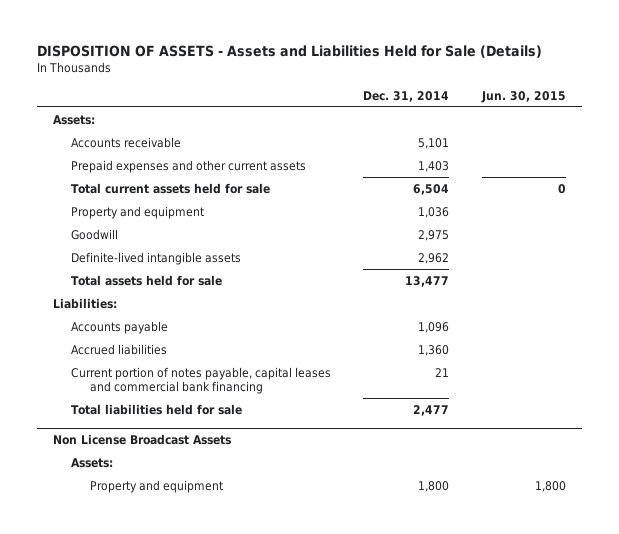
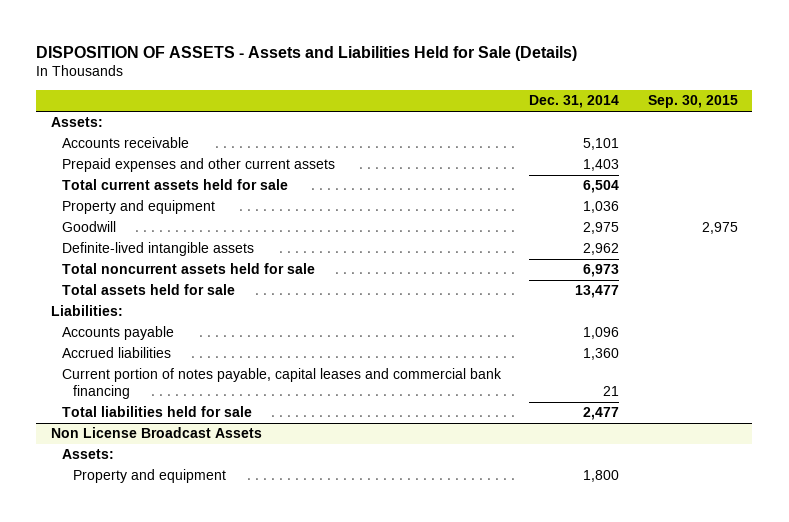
- | Dec. 31, 2014 | Jun. 30, 2015
+ | Dec. 31, 2014 | Sep. 30, 2015
+ Total noncurrent assets held for sale | 6,973 |

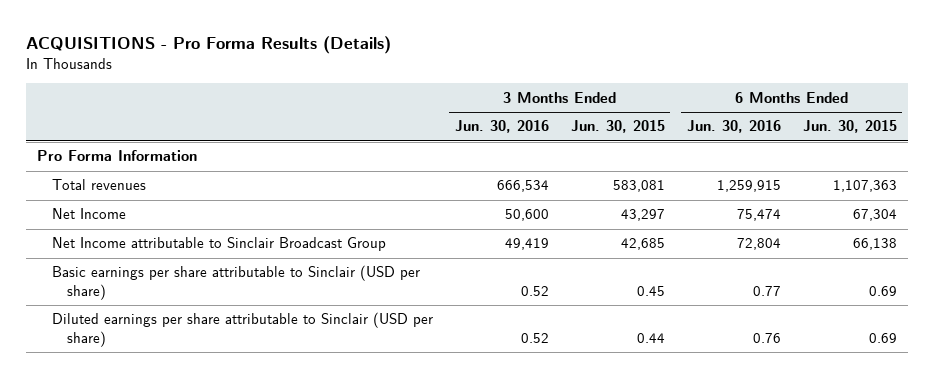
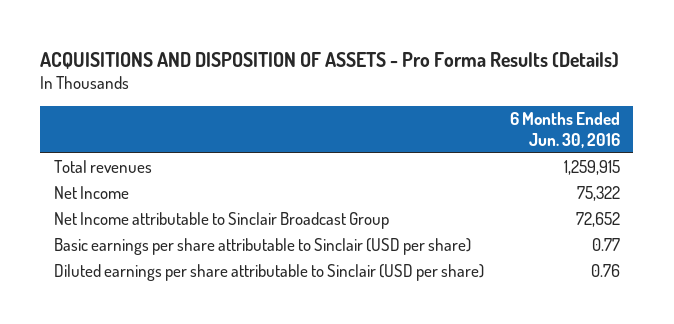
- ACQUISITIONS - Pro Forma Results (Details)
+ ACQUISITIONS AND DISPOSITION OF ASSETS - Pro Forma Results (Details)
- | 3 Months Ended Jun. 30, 2016 | 3 Months Ended Jun. 30, 2015 | 6 Months Ended Jun. 30, 2016 | 6 Months Ended Jun. 30, 2015
+ | 6 Months Ended Jun. 30, 2016
- Pro Forma Information
- Net Income | 50,600 | 43,297 | 75,474 | 67,304
- Net Income attributable to Sinclair Broadcast Group | 49,419 | 42,685 | 72,804 | 66,138
+ Net Income | 75,322
+ Net Income attributable to Sinclair Broadcast Group | 72,652

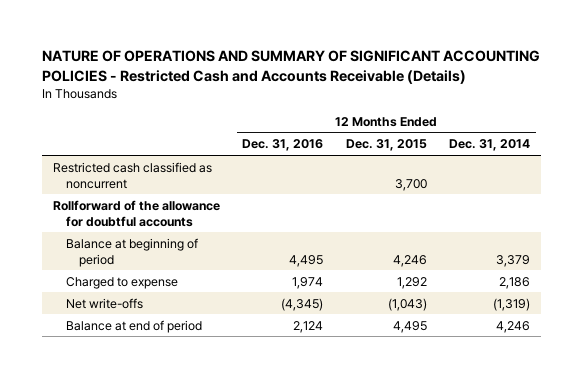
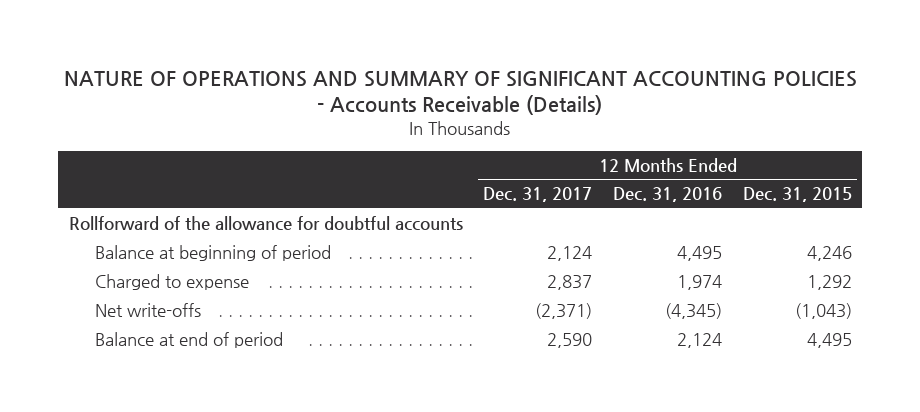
- NATURE OF OPERATIONS AND SUMMARY OF SIGNIFICANT ACCOUNTING POLICIES - Restricted Cash and Accounts Receivable (Details)
+ NATURE OF OPERATIONS AND SUMMARY OF SIGNIFICANT ACCOUNTING POLICIES - Accounts Receivable (Details)
- | 12 Months Ended Dec. 31, 2016 | 12 Months Ended Dec. 31, 2015 | 12 Months Ended Dec. 31, 2014
+ | 12 Months Ended Dec. 31, 2017 | 12 Months Ended Dec. 31, 2016 | 12 Months Ended Dec. 31, 2015
- Restricted cash classified as noncurrent | | 3,700 |

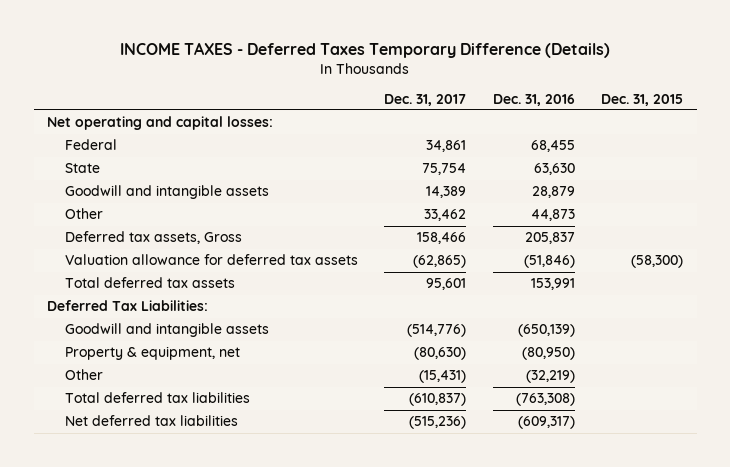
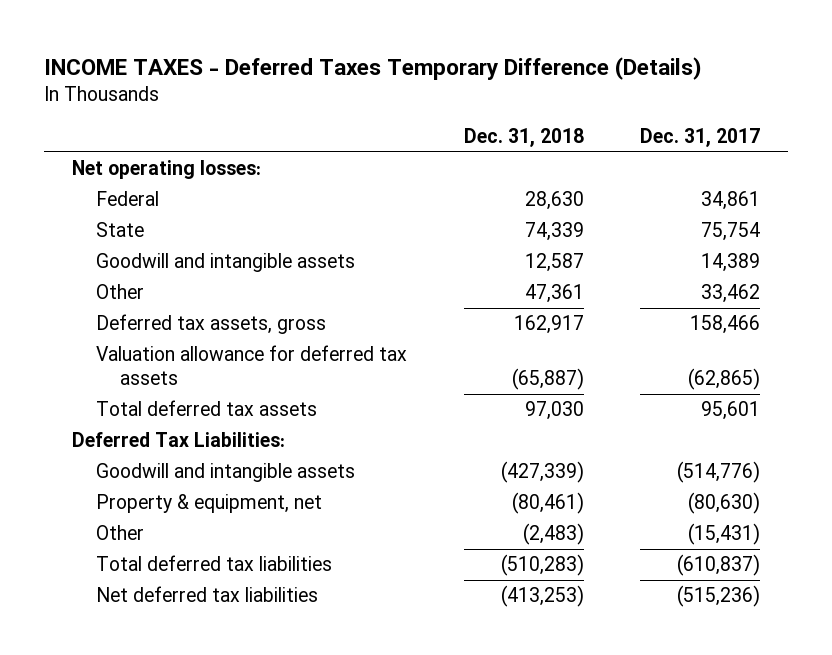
- | Dec. 31, 2017 | Dec. 31, 2016 | Dec. 31, 2015
+ | Dec. 31, 2018 | Dec. 31, 2017
- Net operating and capital losses:
+ Net operating losses:
- Deferred tax assets, Gross | 158,466 | 205,837 |
+ Deferred tax assets, gross | 162,917 | 158,466

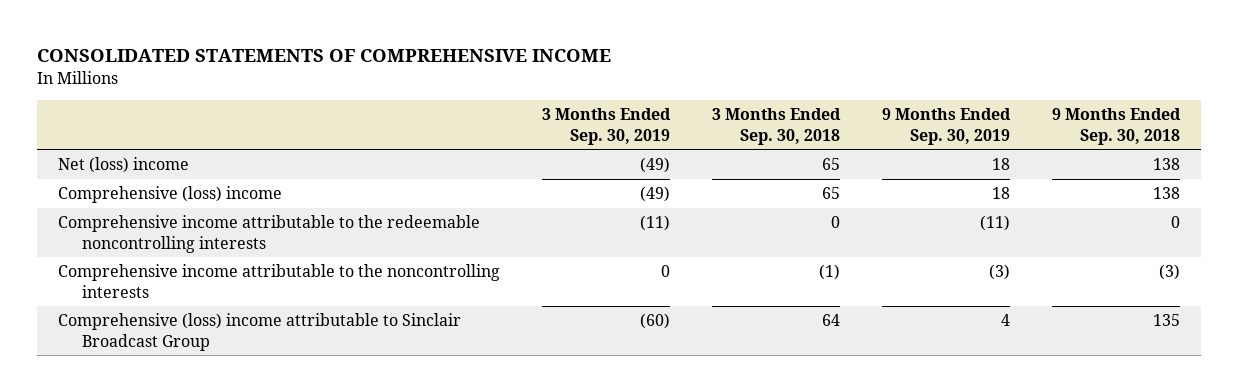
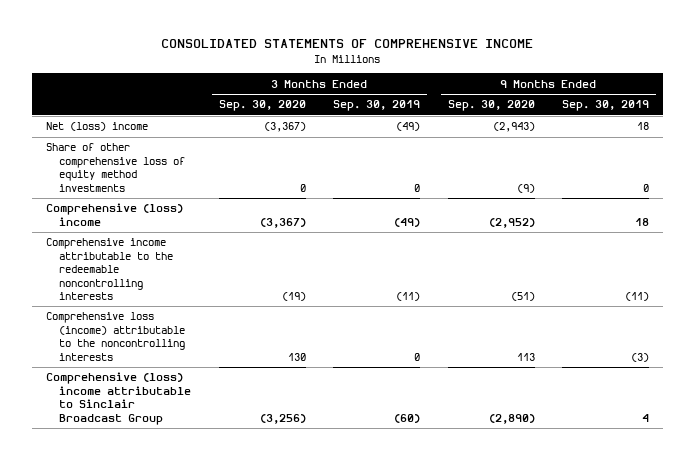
- | 3 Months Ended Sep. 30, 2019 | 3 Months Ended Sep. 30, 2018 | 9 Months Ended Sep. 30, 2019 | 9 Months Ended Sep. 30, 2018
+ | 3 Months Ended Sep. 30, 2020 | 3 Months Ended Sep. 30, 2019 | 9 Months Ended Sep. 30, 2020 | 9 Months Ended Sep. 30, 2019
+ Share of other comprehensive loss of equity method investments | 0 | 0 | (9) | 0
- Comprehensive income attributable to the noncontrolling interests | 0 | (1) | (3) | (3)
+ Comprehensive loss (income) attributable to the noncontrolling interests | 130 | 0 | 113 | (3)

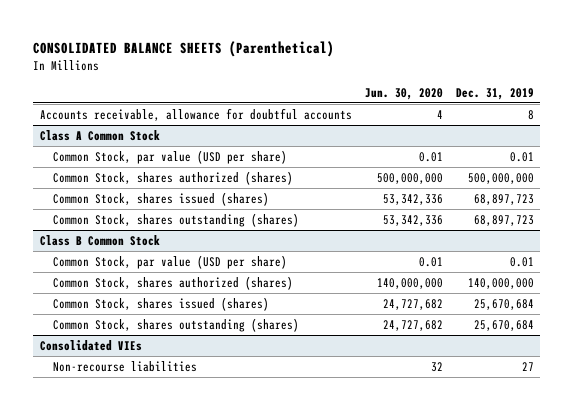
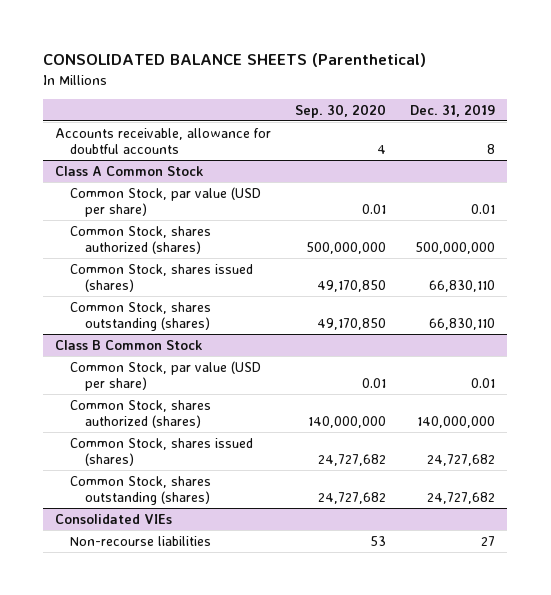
- | Jun. 30, 2020 | Dec. 31, 2019
+ | Sep. 30, 2020 | Dec. 31, 2019
@ Class A Common Stock
- Common Stock, shares issued (shares) | 53,342,336 | 68,897,723
- Common Stock, shares outstanding (shares) | 53,342,336 | 68,897,723
+ Common Stock, shares issued (shares) | 49,170,850 | 66,830,110
+ Common Stock, shares outstanding (shares) | 49,170,850 | 66,830,110
@ Class B Common Stock
- Common Stock, shares issued (shares) | 24,727,682 | 25,670,684
- Common Stock, shares outstanding (shares) | 24,727,682 | 25,670,684
+ Common Stock, shares issued (shares) | 24,727,682 | 24,727,682
+ Common Stock, shares outstanding (shares) | 24,727,682 | 24,727,682

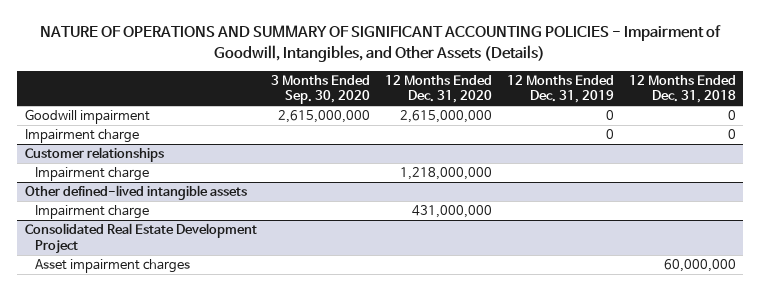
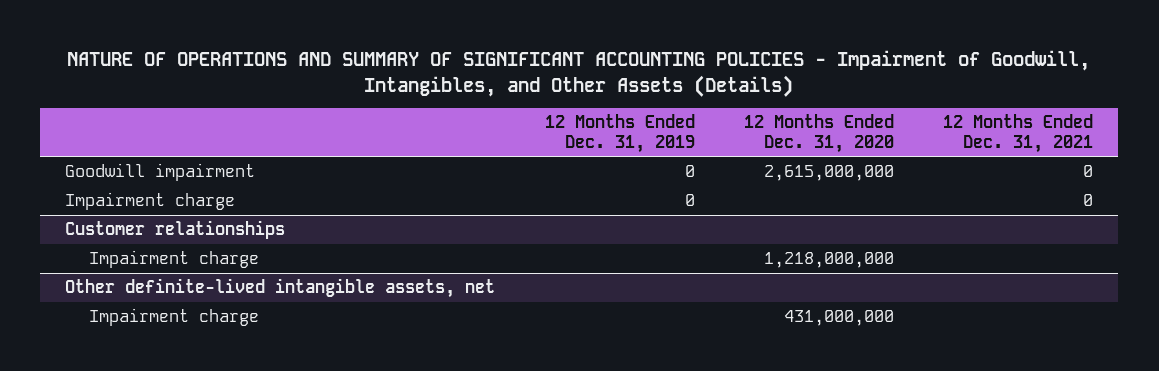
- | 3 Months Ended Sep. 30, 2020 | 12 Months Ended Dec. 31, 2020 | 12 Months Ended Dec. 31, 2019 | 12 Months Ended Dec. 31, 2018
+ | 12 Months Ended Dec. 31, 2019 | 12 Months Ended Dec. 31, 2020 | 12 Months Ended Dec. 31, 2021
- Other defined-lived intangible assets
+ Other definite-lived intangible assets, net
- Consolidated Real Estate Development Project
- Asset impairment charges | | | | 60,000,000

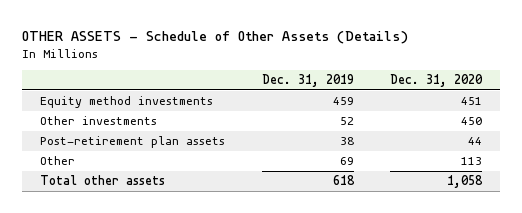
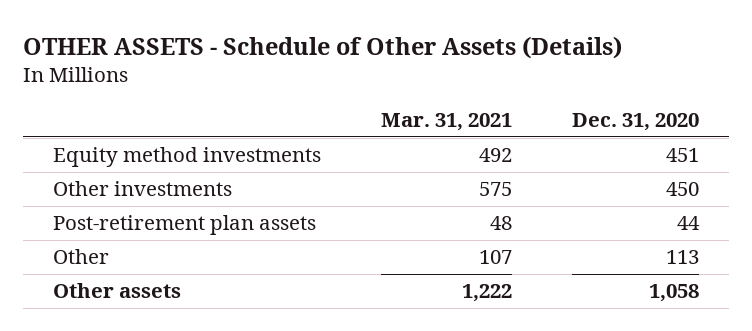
- | Dec. 31, 2019 | Dec. 31, 2020
+ | Mar. 31, 2021 | Dec. 31, 2020
- Total other assets | 618 | 1,058
+ Other assets | 1,222 | 1,058

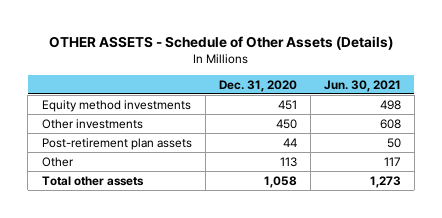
- | Mar. 31, 2021 | Dec. 31, 2020
+ | Dec. 31, 2020 | Jun. 30, 2021
- Other assets | 1,222 | 1,058
+ Total other assets | 1,058 | 1,273

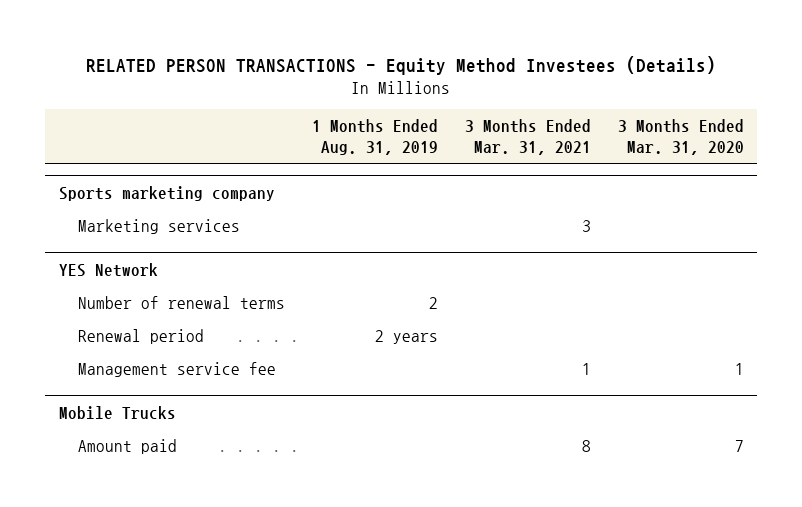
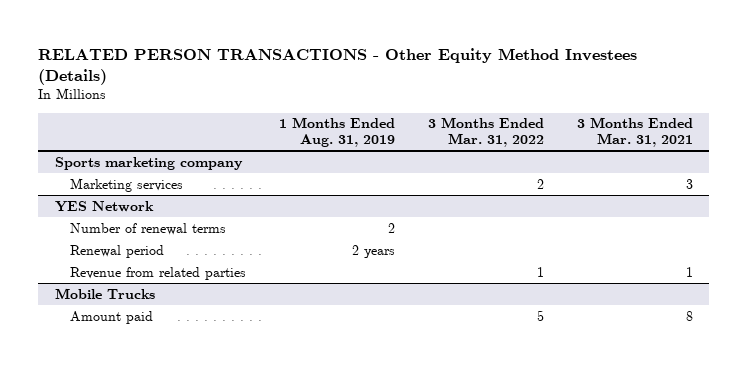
- RELATED PERSON TRANSACTIONS - Equity Method Investees (Details)
+ RELATED PERSON TRANSACTIONS - Other Equity Method Investees (Details)
- | 1 Months Ended Aug. 31, 2019 | 3 Months Ended Mar. 31, 2021 | 3 Months Ended Mar. 31, 2020
+ | 1 Months Ended Aug. 31, 2019 | 3 Months Ended Mar. 31, 2022 | 3 Months Ended Mar. 31, 2021
@ YES Network
- Management service fee | | 1 | 1
+ Revenue from related parties | | 1 | 1

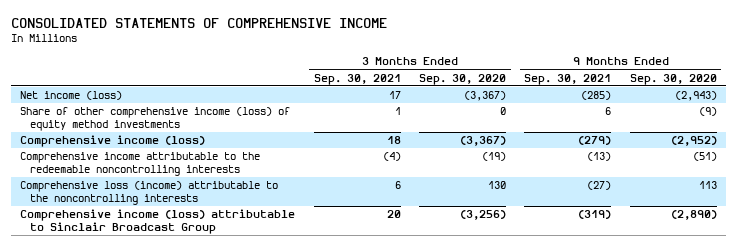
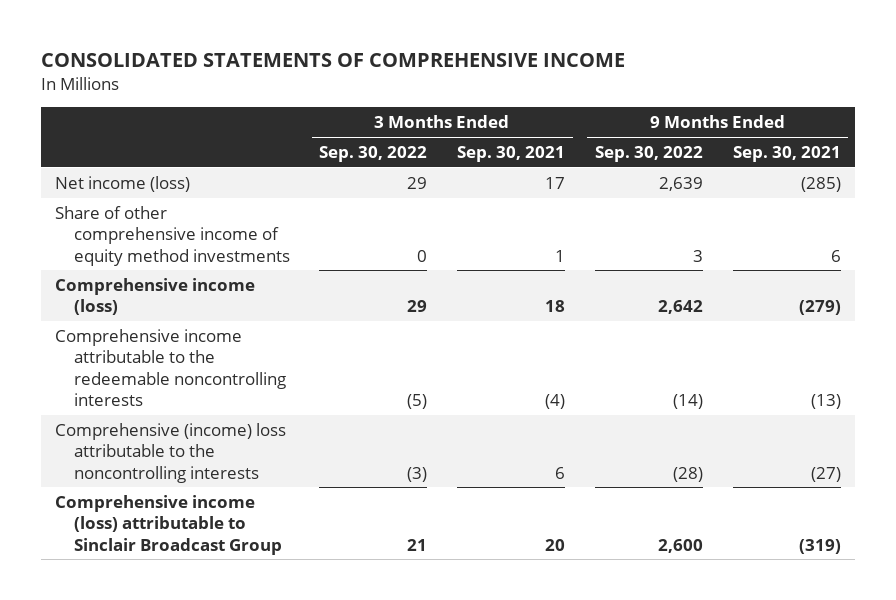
- | 3 Months Ended Sep. 30, 2021 | 3 Months Ended Sep. 30, 2020 | 9 Months Ended Sep. 30, 2021 | 9 Months Ended Sep. 30, 2020
+ | 3 Months Ended Sep. 30, 2022 | 3 Months Ended Sep. 30, 2021 | 9 Months Ended Sep. 30, 2022 | 9 Months Ended Sep. 30, 2021
- Share of other comprehensive income (loss) of equity method investments | 1 | 0 | 6 | (9)
+ Share of other comprehensive income of equity method investments | 0 | 1 | 3 | 6
- Comprehensive loss (income) attributable to the noncontrolling interests | 6 | 130 | (27) | 113
+ Comprehensive (income) loss attributable to the noncontrolling interests | (3) | 6 | (28) | (27)

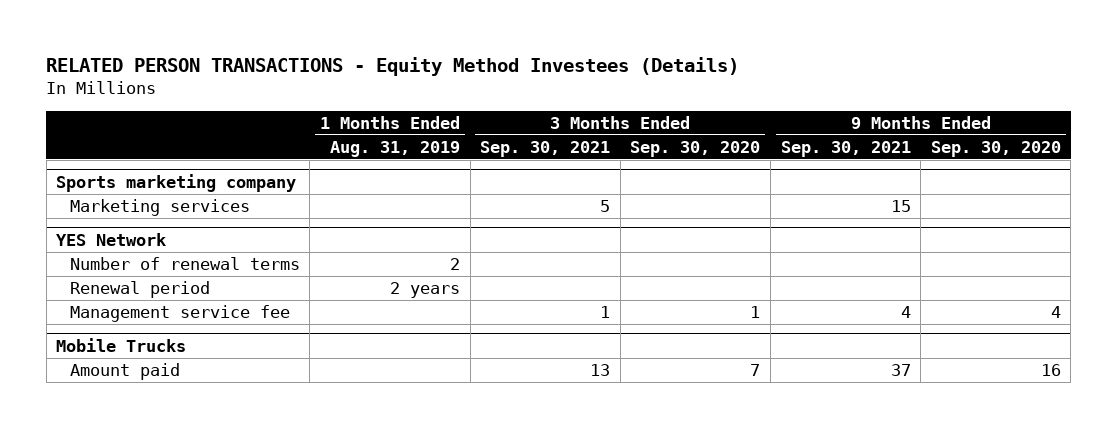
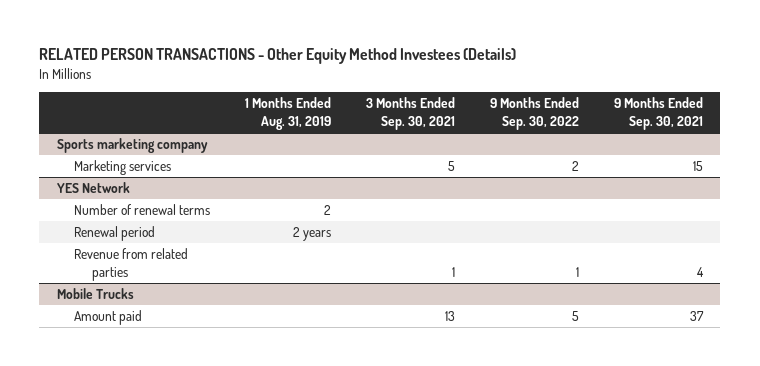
- RELATED PERSON TRANSACTIONS - Equity Method Investees (Details)
+ RELATED PERSON TRANSACTIONS - Other Equity Method Investees (Details)
- | 1 Months Ended Aug. 31, 2019 | 3 Months Ended Sep. 30, 2021 | 3 Months Ended Sep. 30, 2020 | 9 Months Ended Sep. 30, 2021 | 9 Months Ended Sep. 30, 2020
+ | 1 Months Ended Aug. 31, 2019 | 3 Months Ended Sep. 30, 2021 | 9 Months Ended Sep. 30, 2022 | 9 Months Ended Sep. 30, 2021
@ YES Network
- Management service fee | | 1 | 1 | 4 | 4
+ Revenue from related parties | | 1 | 1 | 4

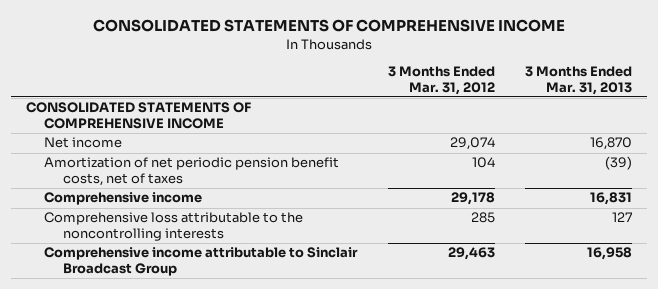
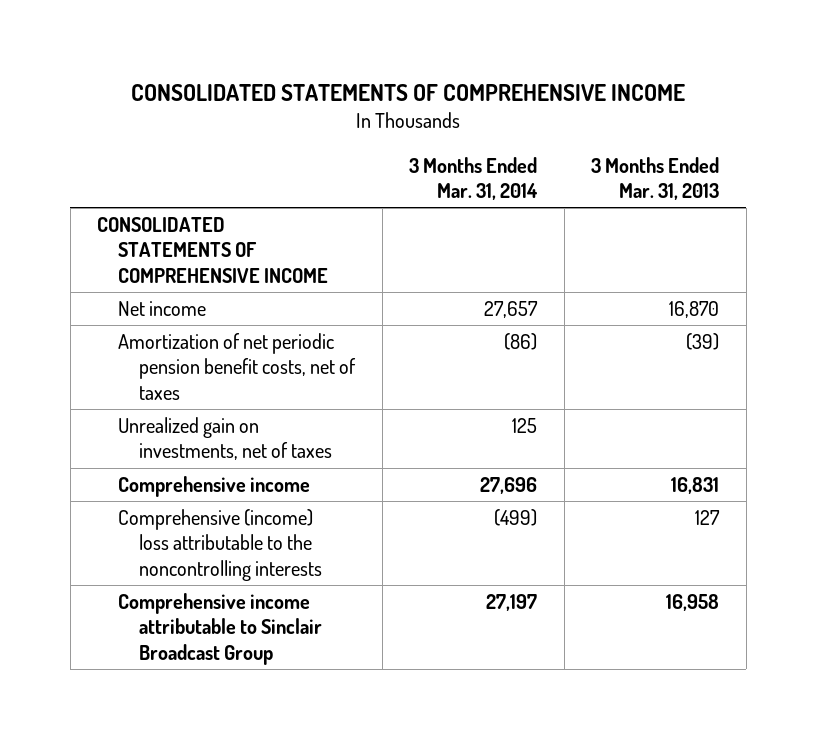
- | 3 Months Ended Mar. 31, 2012 | 3 Months Ended Mar. 31, 2013
+ | 3 Months Ended Mar. 31, 2014 | 3 Months Ended Mar. 31, 2013
+ Unrealized gain on investments, net of taxes | 125 |
- Comprehensive loss attributable to the noncontrolling interests | 285 | 127
+ Comprehensive (income) loss attributable to the noncontrolling interests | (499) | 127

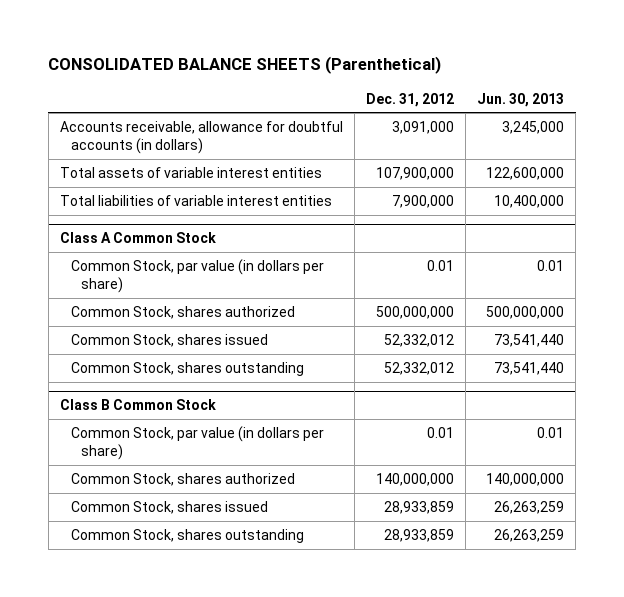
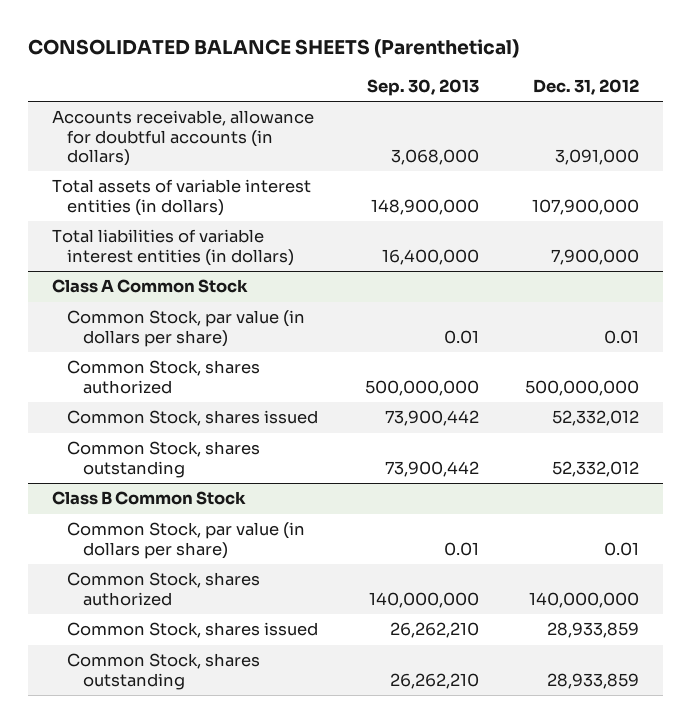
- | Dec. 31, 2012 | Jun. 30, 2013
+ | Sep. 30, 2013 | Dec. 31, 2012
- Total assets of variable interest entities | 107,900,000 | 122,600,000
- Total liabilities of variable interest entities | 7,900,000 | 10,400,000
+ Total assets of variable interest entities (in dollars) | 148,900,000 | 107,900,000
+ Total liabilities of variable interest entities (in dollars) | 16,400,000 | 7,900,000

